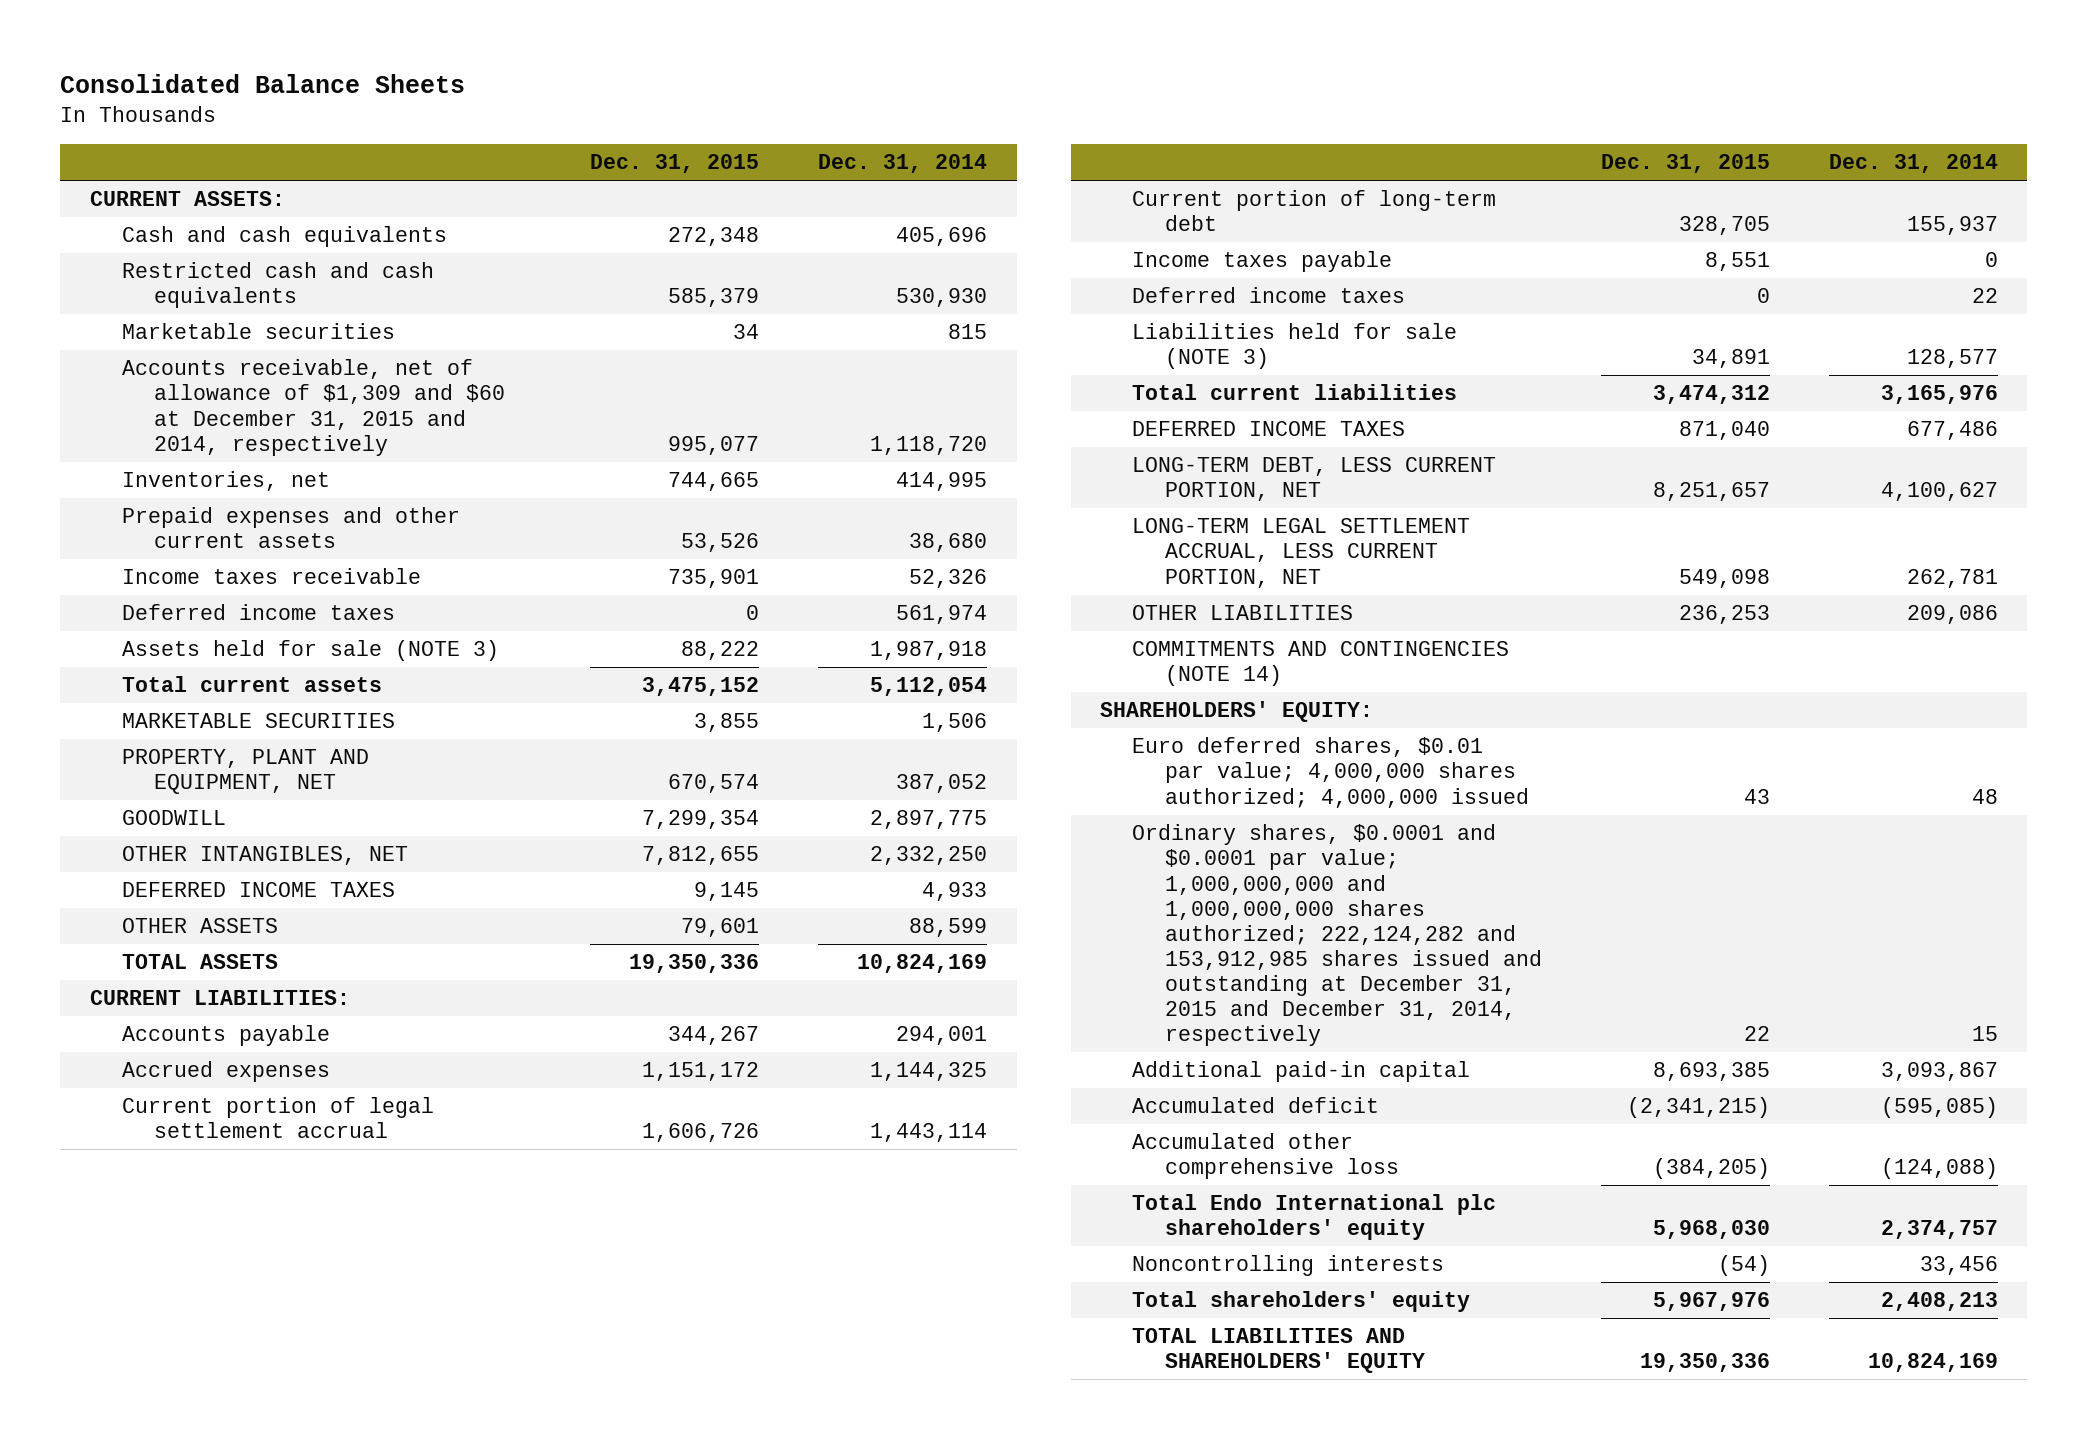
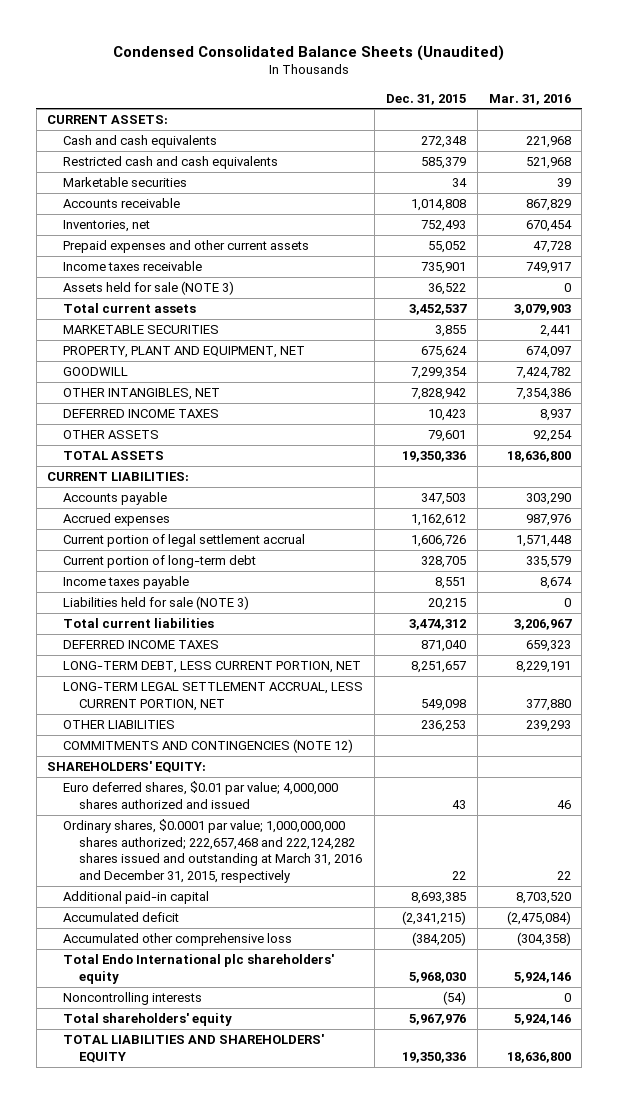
- Consolidated Balance Sheets
+ Condensed Consolidated Balance Sheets (Unaudited)
- | Dec. 31, 2015 | Dec. 31, 2014
+ | Dec. 31, 2015 | Mar. 31, 2016
- Accounts receivable, net of allowance of $1,309 and $60 at December 31, 2015 and 2014, respectively | 995,077 | 1,118,720
- Inventories, net | 744,665 | 414,995
- Prepaid expenses and other current assets | 53,526 | 38,680
+ Accounts receivable | 1,014,808 | 867,829
+ Inventories, net | 752,493 | 670,454
+ Prepaid expenses and other current assets | 55,052 | 47,728
- Deferred income taxes | 0 | 561,974
- Assets held for sale (NOTE 3) | 88,222 | 1,987,918
- Total current assets | 3,475,152 | 5,112,054
+ Assets held for sale (NOTE 3) | 36,522 | 0
+ Total current assets | 3,452,537 | 3,079,903
- PROPERTY, PLANT AND EQUIPMENT, NET | 670,574 | 387,052
+ PROPERTY, PLANT AND EQUIPMENT, NET | 675,624 | 674,097
- OTHER INTANGIBLES, NET | 7,812,655 | 2,332,250
- DEFERRED INCOME TAXES | 9,145 | 4,933
+ OTHER INTANGIBLES, NET | 7,828,942 | 7,354,386
+ DEFERRED INCOME TAXES | 10,423 | 8,937
- Accounts payable | 344,267 | 294,001
- Accrued expenses | 1,151,172 | 1,144,325
+ Accounts payable | 347,503 | 303,290
+ Accrued expenses | 1,162,612 | 987,976
- Deferred income taxes | 0 | 22
- Liabilities held for sale (NOTE 3) | 34,891 | 128,577
+ Liabilities held for sale (NOTE 3) | 20,215 | 0
- COMMITMENTS AND CONTINGENCIES (NOTE 14)
+ COMMITMENTS AND CONTINGENCIES (NOTE 12)
- Euro deferred shares, $0.01 par value; 4,000,000 shares authorized; 4,000,000 issued | 43 | 48
- Ordinary shares, $0.0001 and $0.0001 par value; 1,000,000,000 and 1,000,000,000 shares authorized; 222,124,282 and 153,912,985 shares issued and outstanding at December 31, 2015 and December 31, 2014, respectively | 22 | 15
+ Euro deferred shares, $0.01 par value; 4,000,000 shares authorized and issued | 43 | 46
+ Ordinary shares, $0.0001 par value; 1,000,000,000 shares authorized; 222,657,468 and 222,124,282 shares issued and outstanding at March 31, 2016 and December 31, 2015, respectively | 22 | 22

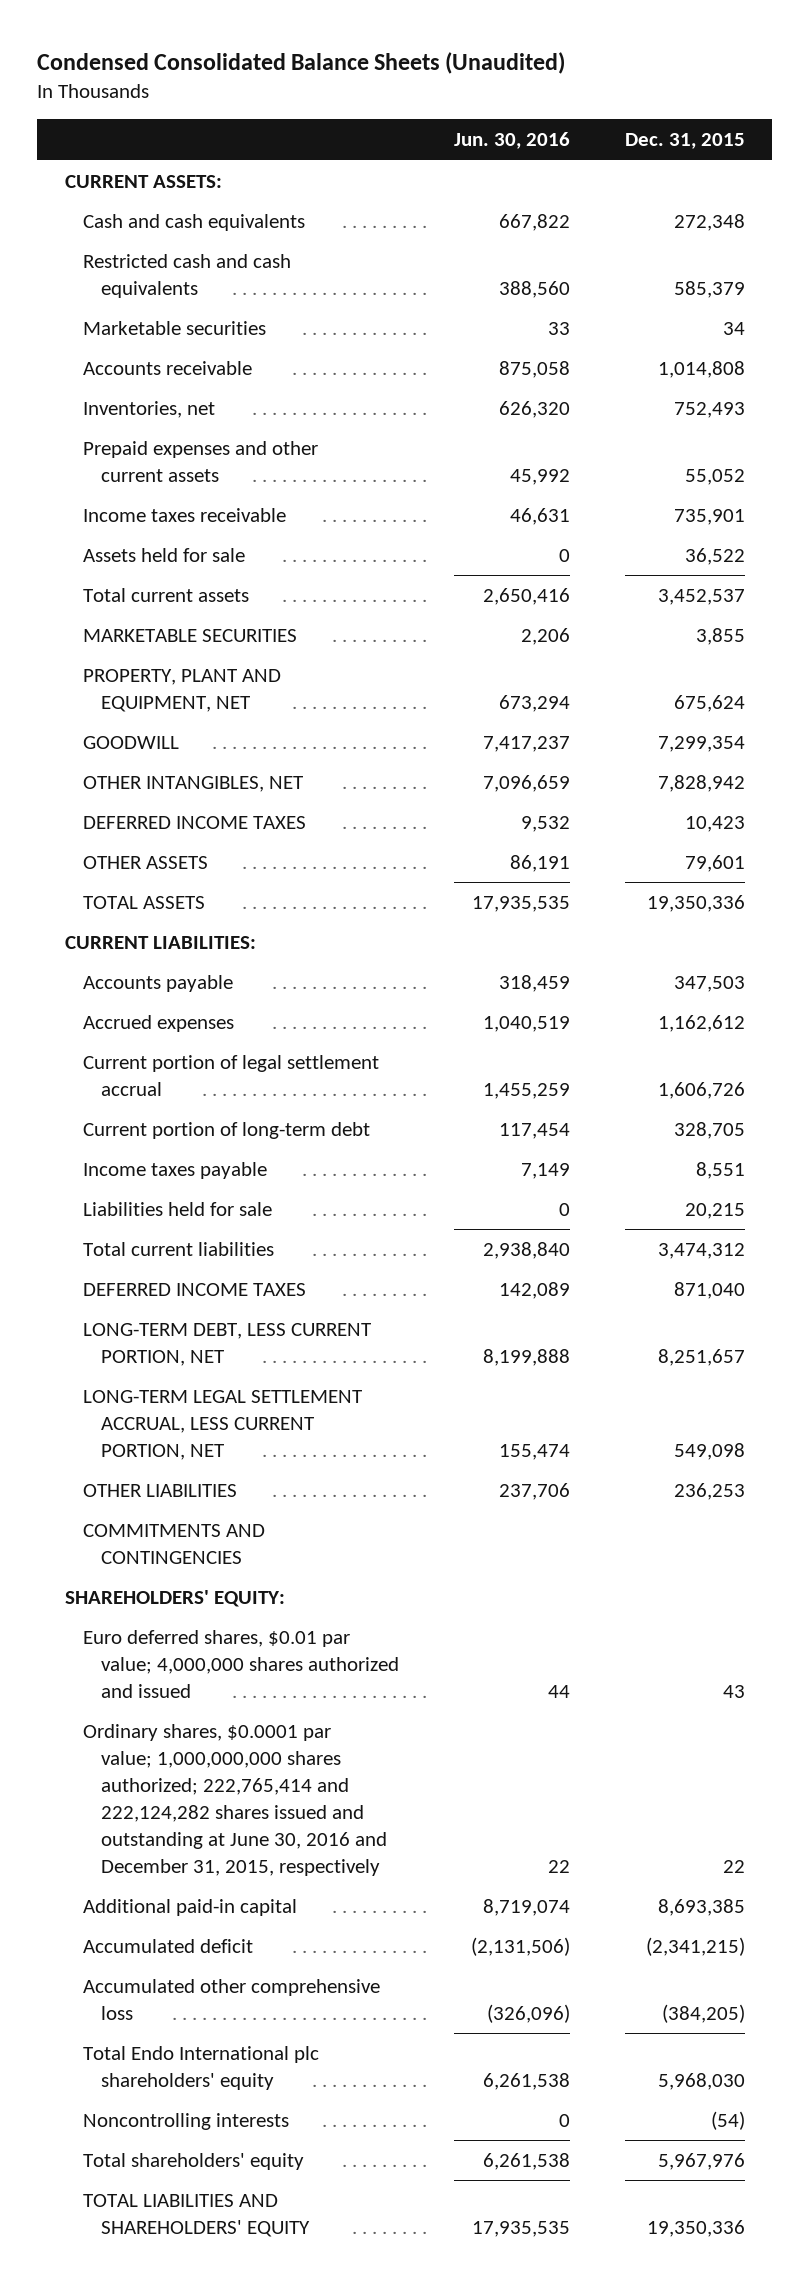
- | Dec. 31, 2015 | Mar. 31, 2016
+ | Jun. 30, 2016 | Dec. 31, 2015
- Assets held for sale (NOTE 3) | 36,522 | 0
+ Assets held for sale | 0 | 36,522
- Liabilities held for sale (NOTE 3) | 20,215 | 0
+ Liabilities held for sale | 0 | 20,215
- COMMITMENTS AND CONTINGENCIES (NOTE 12)
+ COMMITMENTS AND CONTINGENCIES
- Ordinary shares, $0.0001 par value; 1,000,000,000 shares authorized; 222,657,468 and 222,124,282 shares issued and outstanding at March 31, 2016 and December 31, 2015, respectively | 22 | 22
+ Ordinary shares, $0.0001 par value; 1,000,000,000 shares authorized; 222,765,414 and 222,124,282 shares issued and outstanding at June 30, 2016 and December 31, 2015, respectively | 22 | 22

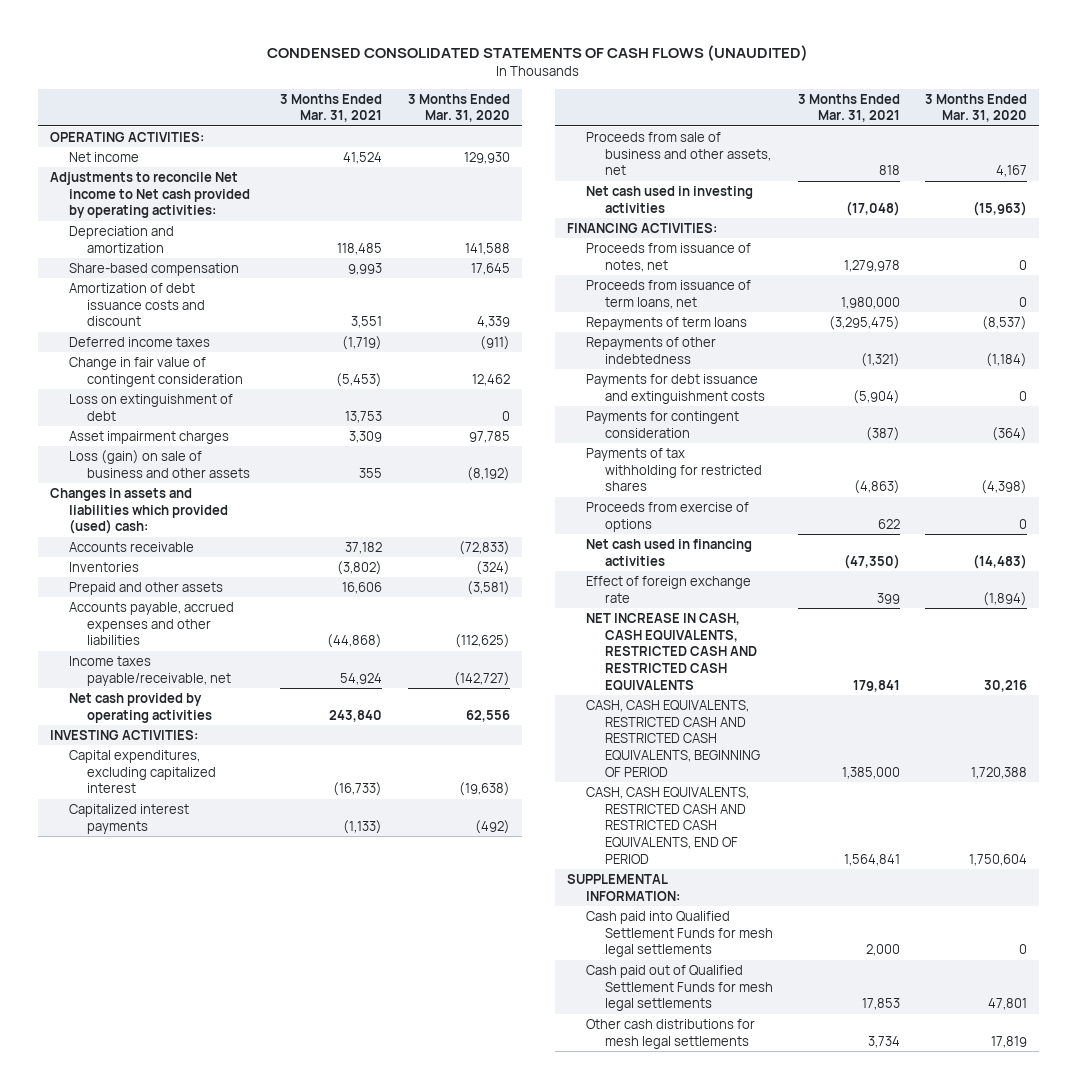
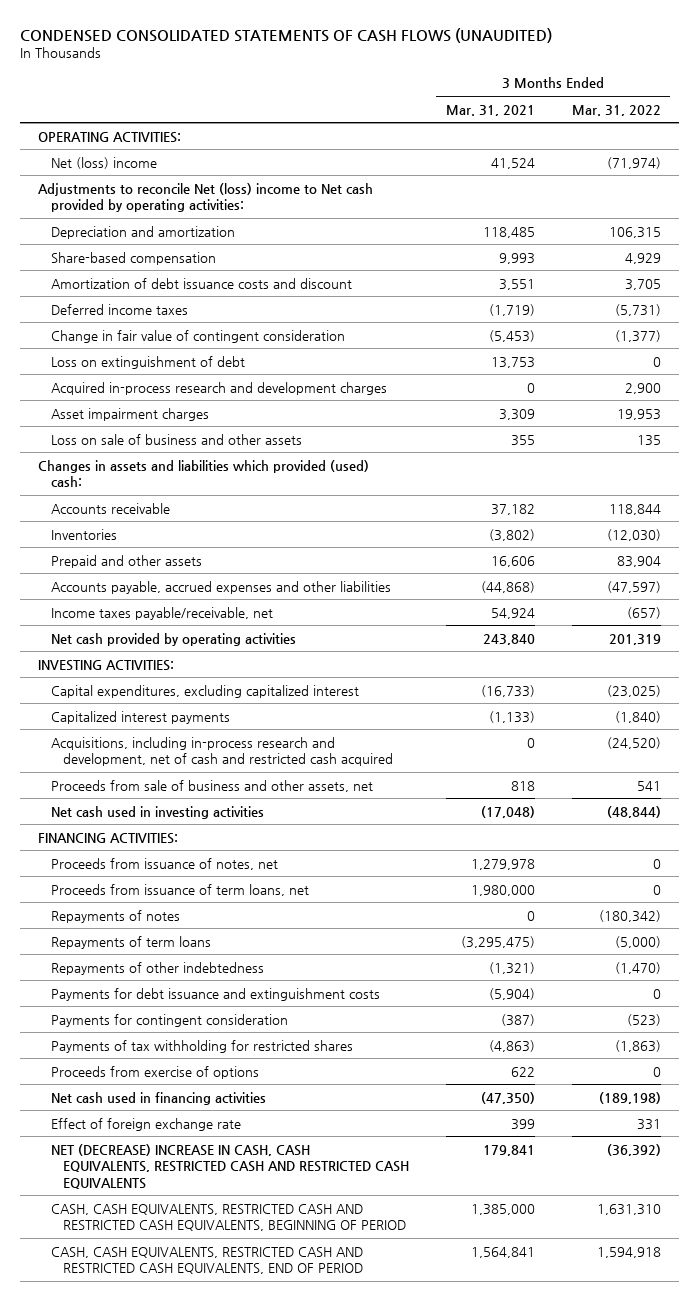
- | 3 Months Ended Mar. 31, 2021 | 3 Months Ended Mar. 31, 2020
+ | 3 Months Ended Mar. 31, 2021 | 3 Months Ended Mar. 31, 2022
- Net income | 41,524 | 129,930
- Adjustments to reconcile Net income to Net cash provided by operating activities:
+ Net (loss) income | 41,524 | (71,974)
+ Adjustments to reconcile Net (loss) income to Net cash provided by operating activities:
+ Acquired in-process research and development charges | 0 | 2,900
- Loss (gain) on sale of business and other assets | 355 | (8,192)
+ Loss on sale of business and other assets | 355 | 135
+ Acquisitions, including in-process research and development, net of cash and restricted cash acquired | 0 | (24,520)
+ Repayments of notes | 0 | (180,342)
- NET INCREASE IN CASH, CASH EQUIVALENTS, RESTRICTED CASH AND RESTRICTED CASH EQUIVALENTS | 179,841 | 30,216
+ NET (DECREASE) INCREASE IN CASH, CASH EQUIVALENTS, RESTRICTED CASH AND RESTRICTED CASH EQUIVALENTS | 179,841 | (36,392)
- SUPPLEMENTAL INFORMATION:
- Cash paid into Qualified Settlement Funds for mesh legal settlements | 2,000 | 0
- Cash paid out of Qualified Settlement Funds for mesh legal settlements | 17,853 | 47,801
- Other cash distributions for mesh legal settlements | 3,734 | 17,819

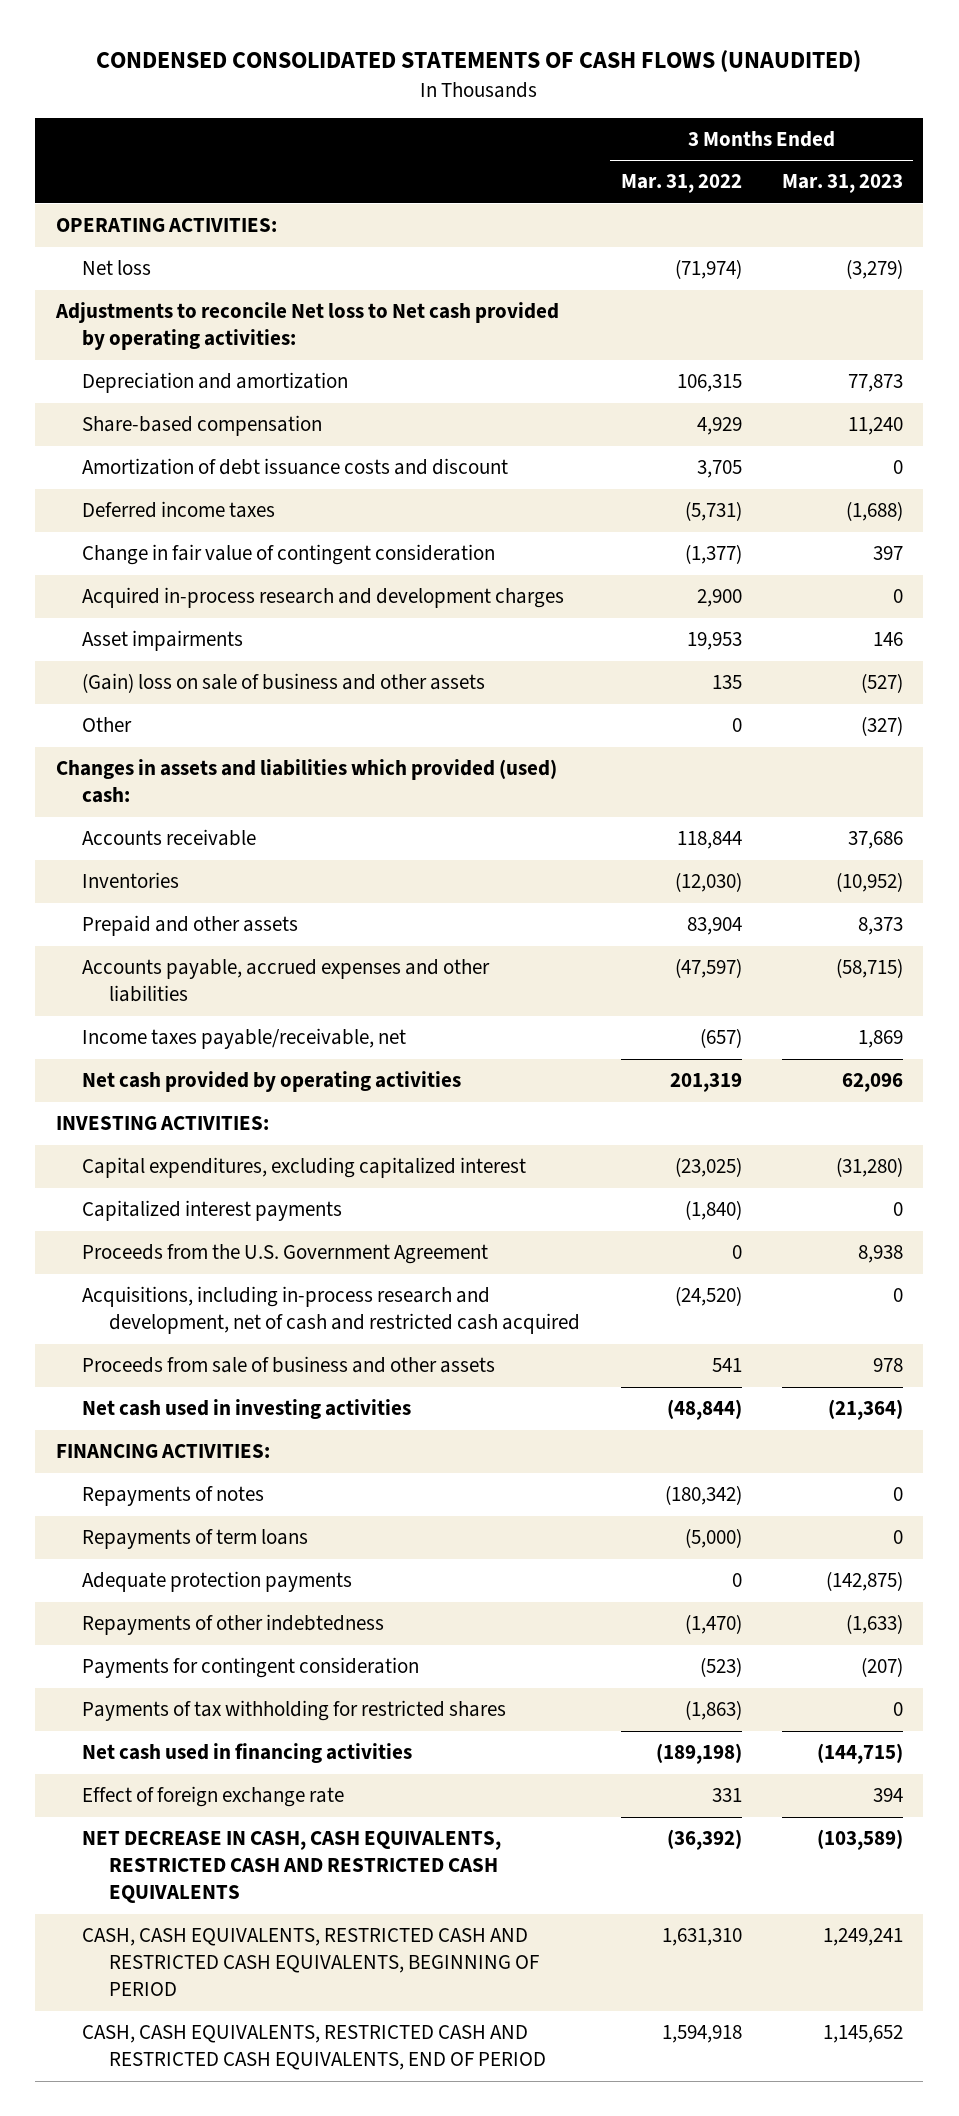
- | 3 Months Ended Mar. 31, 2021 | 3 Months Ended Mar. 31, 2022
+ | 3 Months Ended Mar. 31, 2022 | 3 Months Ended Mar. 31, 2023
- Net (loss) income | 41,524 | (71,974)
- Adjustments to reconcile Net (loss) income to Net cash provided by operating activities:
+ Net loss | (71,974) | (3,279)
+ Adjustments to reconcile Net loss to Net cash provided by operating activities:
- Loss on extinguishment of debt | 13,753 | 0
- Asset impairment charges | 3,309 | 19,953
- Loss on sale of business and other assets | 355 | 135
+ Asset impairments | 19,953 | 146
+ (Gain) loss on sale of business and other assets | 135 | (527)
+ Other | 0 | (327)
+ Proceeds from the U.S. Government Agreement | 0 | 8,938
- Proceeds from sale of business and other assets, net | 818 | 541
+ Proceeds from sale of business and other assets | 541 | 978
- Proceeds from issuance of notes, net | 1,279,978 | 0
- Proceeds from issuance of term loans, net | 1,980,000 | 0
+ Adequate protection payments | 0 | (142,875)
- Payments for debt issuance and extinguishment costs | (5,904) | 0
- Proceeds from exercise of options | 622 | 0
- NET (DECREASE) INCREASE IN CASH, CASH EQUIVALENTS, RESTRICTED CASH AND RESTRICTED CASH EQUIVALENTS | 179,841 | (36,392)
+ NET DECREASE IN CASH, CASH EQUIVALENTS, RESTRICTED CASH AND RESTRICTED CASH EQUIVALENTS | (36,392) | (103,589)

